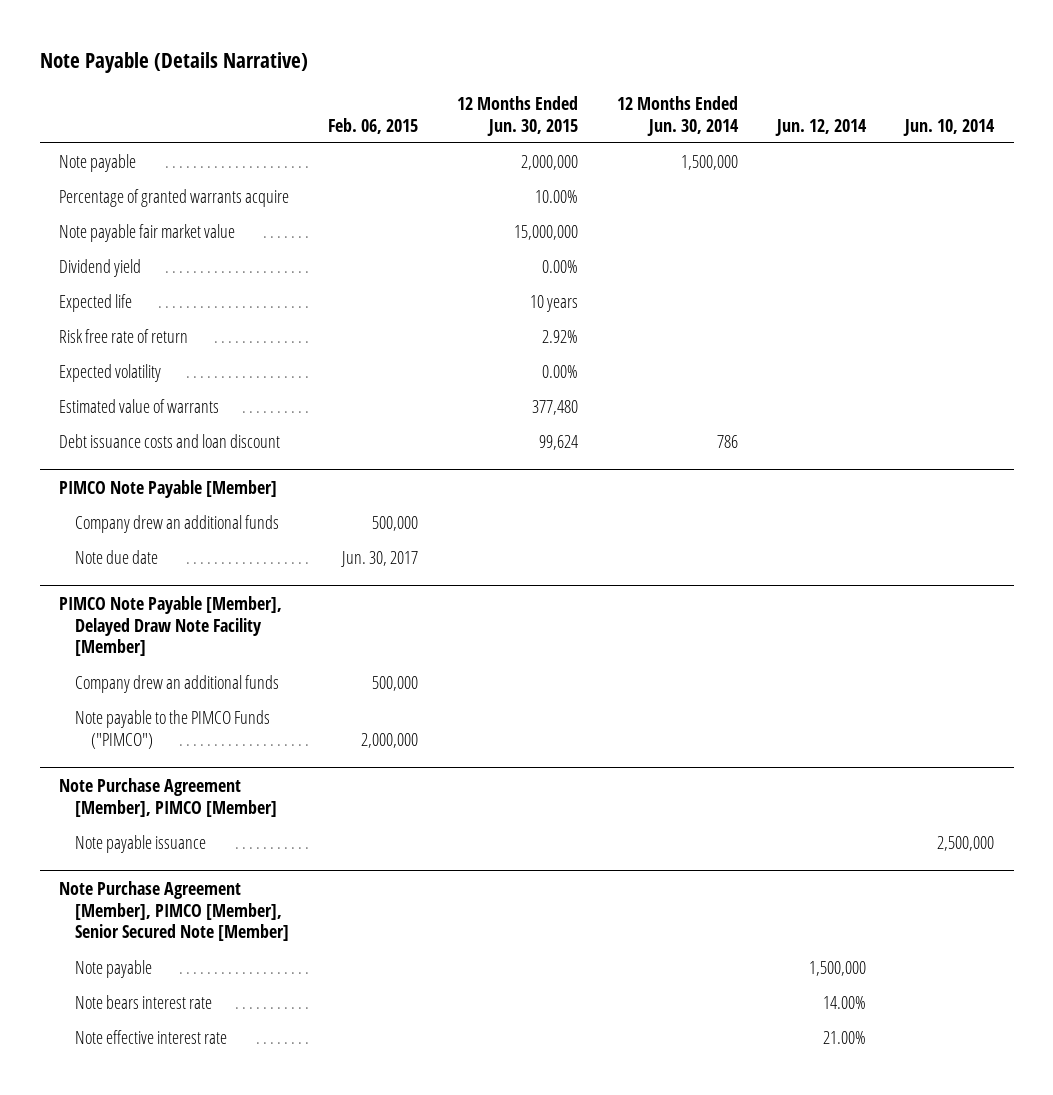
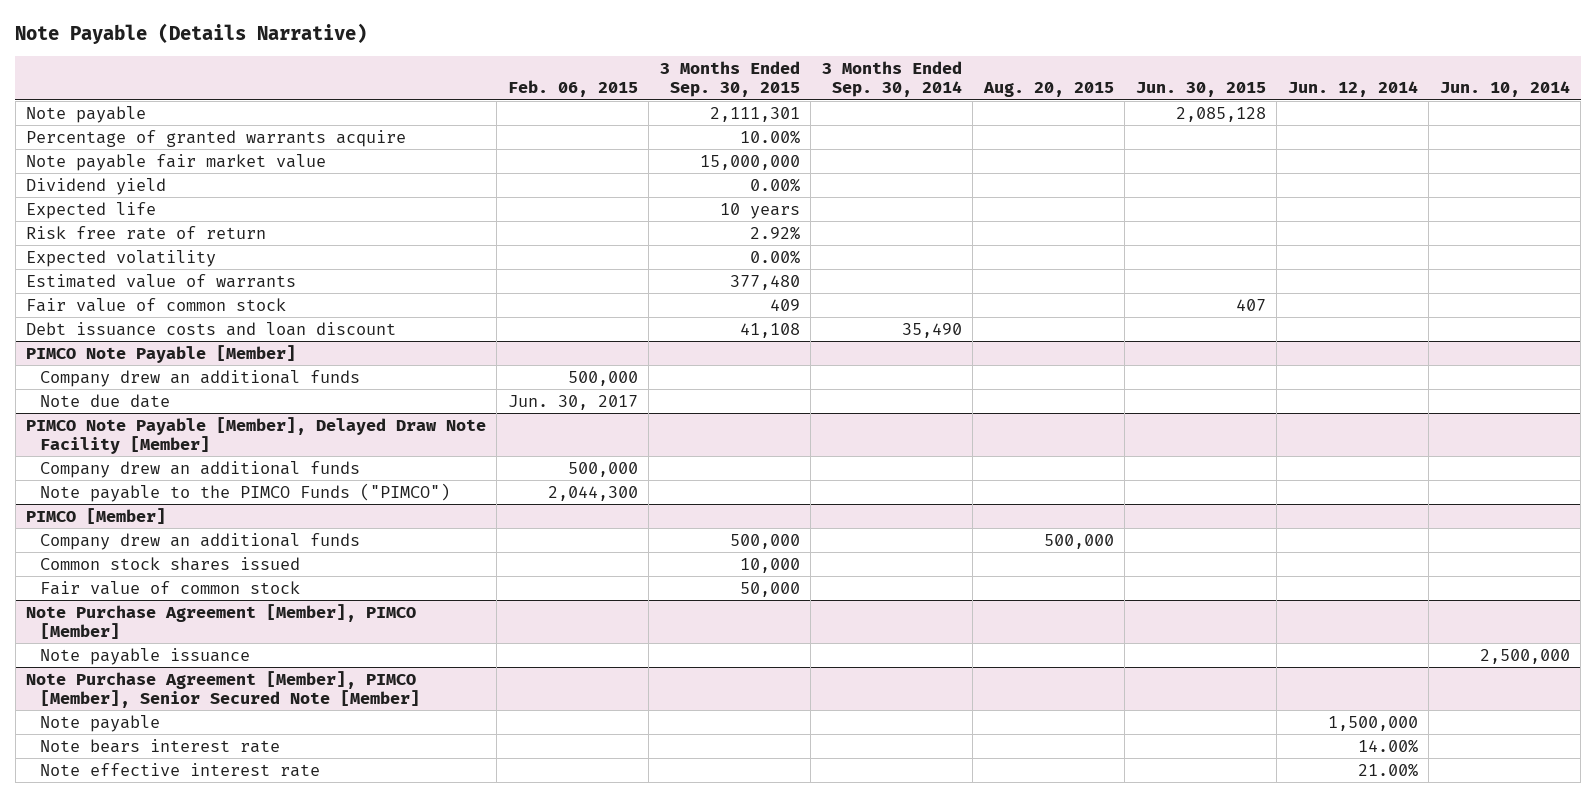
- | Feb. 06, 2015 | 12 Months Ended Jun. 30, 2015 | 12 Months Ended Jun. 30, 2014 | Jun. 12, 2014 | Jun. 10, 2014
+ | Feb. 06, 2015 | 3 Months Ended Sep. 30, 2015 | 3 Months Ended Sep. 30, 2014 | Aug. 20, 2015 | Jun. 30, 2015 | Jun. 12, 2014 | Jun. 10, 2014
+ Fair value of common stock | | 409 | | | 407 | |
@ PIMCO Note Payable [Member], Delayed Draw Note Facility [Member]
- Note payable to the PIMCO Funds ("PIMCO") | 2,000,000 | | | |
+ Note payable to the PIMCO Funds ("PIMCO") | 2,044,300 | | | | | |
+ PIMCO [Member]
+ Company drew an additional funds | | 500,000 | | 500,000 | | |
+ Common stock shares issued | | 10,000 | | | | |
+ Fair value of common stock | | 50,000 | | | | |

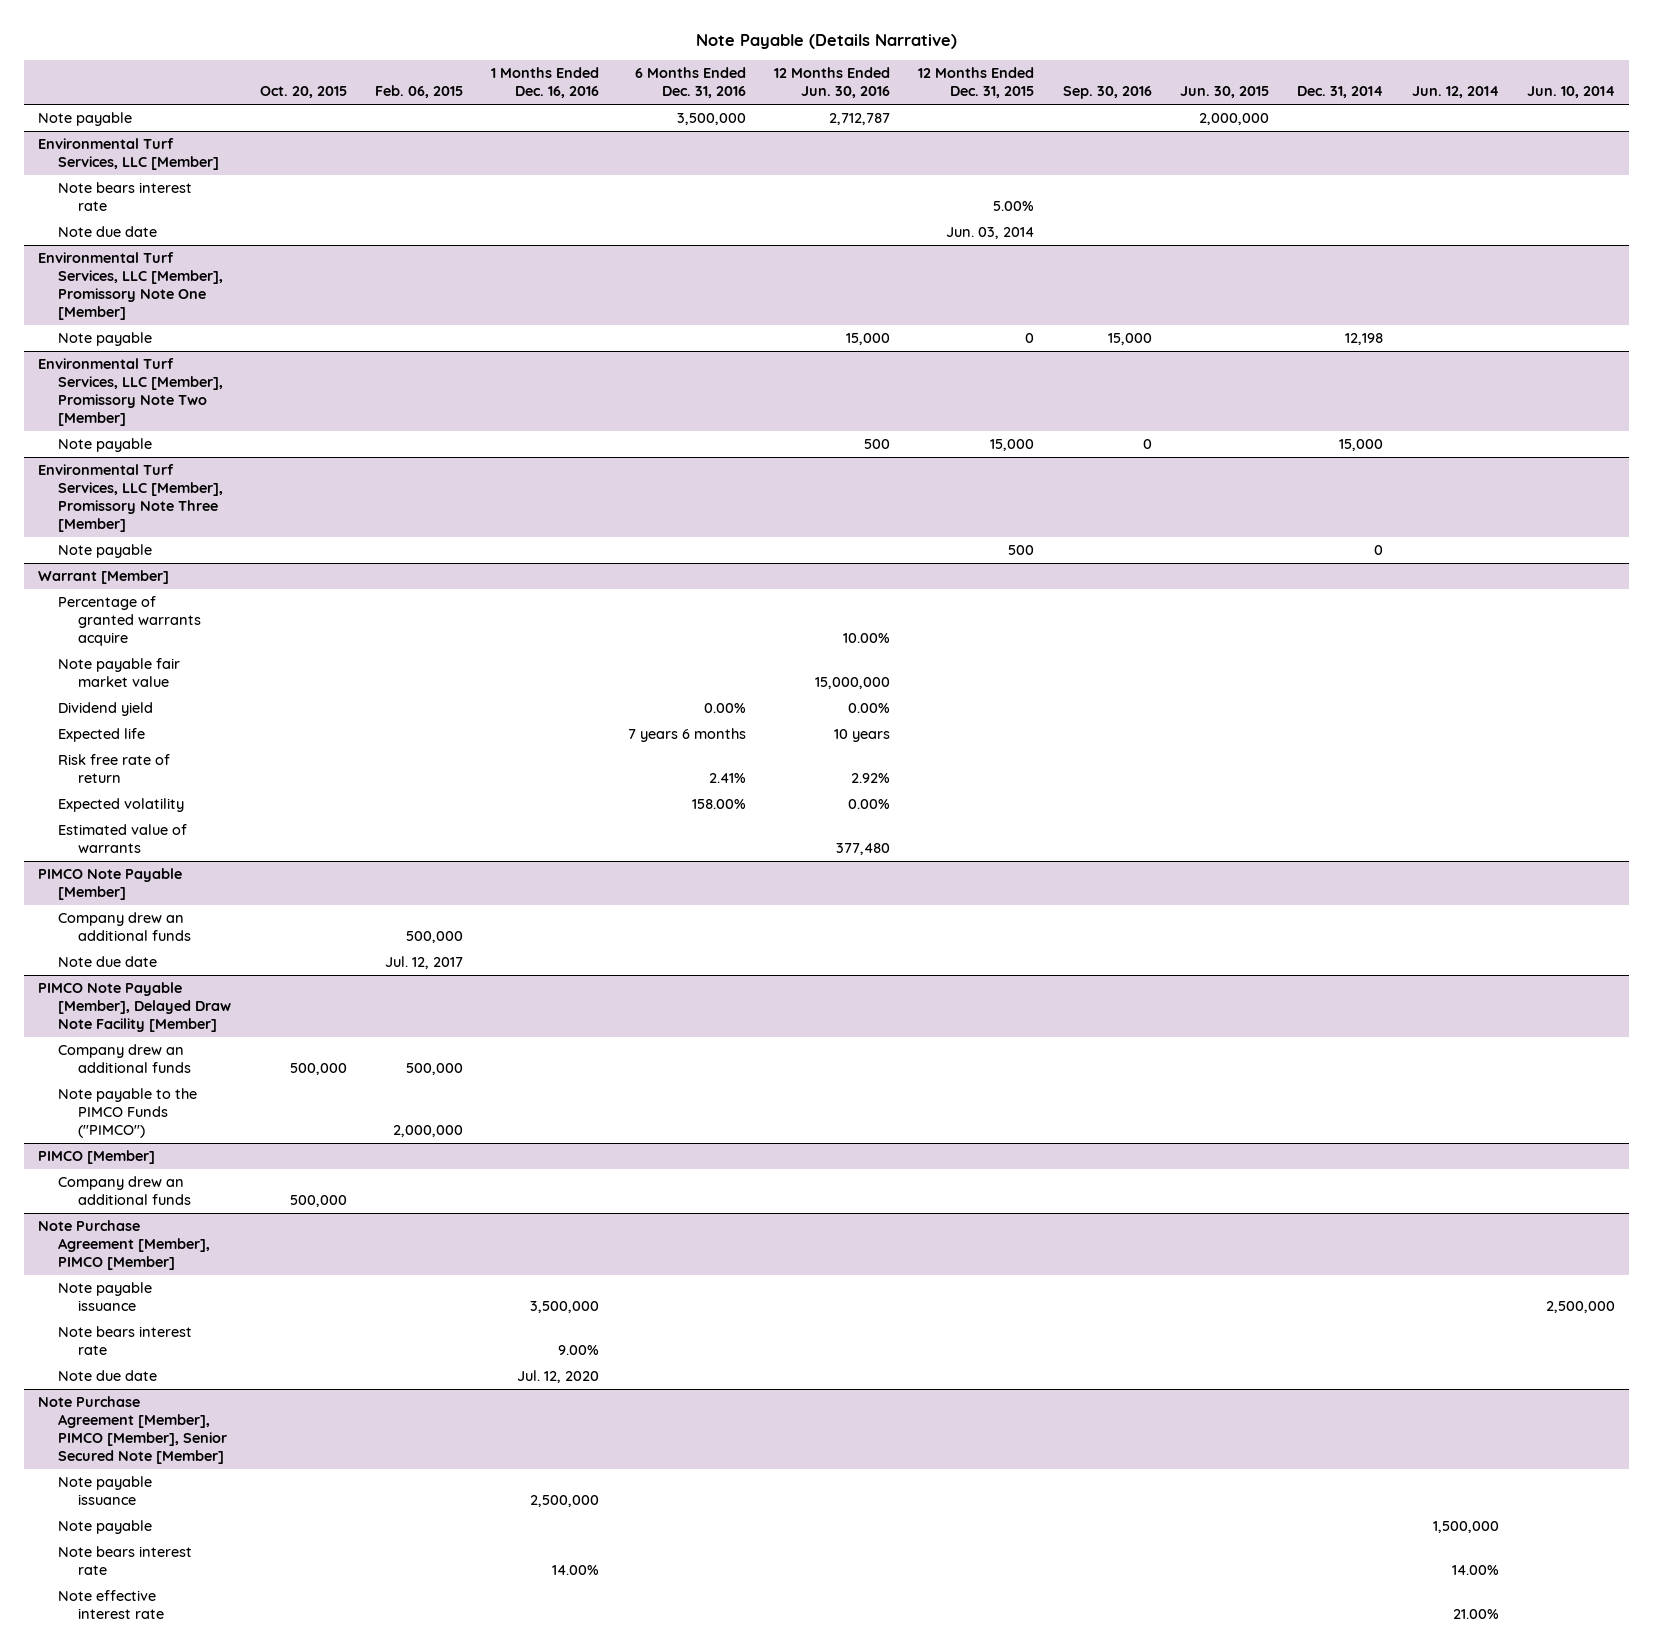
- | Feb. 06, 2015 | 3 Months Ended Sep. 30, 2015 | 3 Months Ended Sep. 30, 2014 | Aug. 20, 2015 | Jun. 30, 2015 | Jun. 12, 2014 | Jun. 10, 2014
+ | Oct. 20, 2015 | Feb. 06, 2015 | 1 Months Ended Dec. 16, 2016 | 6 Months Ended Dec. 31, 2016 | 12 Months Ended Jun. 30, 2016 | 12 Months Ended Dec. 31, 2015 | Sep. 30, 2016 | Jun. 30, 2015 | Dec. 31, 2014 | Jun. 12, 2014 | Jun. 10, 2014
- Note payable | | 2,111,301 | | | 2,085,128 | |
- Percentage of granted warrants acquire | | 10.00% | | | | |
- Note payable fair market value | | 15,000,000 | | | | |
- Dividend yield | | 0.00% | | | | |
- Expected life | | 10 years | | | | |
- Risk free rate of return | | 2.92% | | | | |
- Expected volatility | | 0.00% | | | | |
- Estimated value of warrants | | 377,480 | | | | |
- Fair value of common stock | | 409 | | | 407 | |
- Debt issuance costs and loan discount | | 41,108 | 35,490 | | | |
+ Note payable | | | | 3,500,000 | 2,712,787 | | | 2,000,000 | | |
+ Environmental Turf Services, LLC [Member]
+ Note bears interest rate | | | | | | 5.00% | | | | |
+ Note due date | | | | | | Jun. 03, 2014 | | | | |
+ Environmental Turf Services, LLC [Member], Promissory Note One [Member]
+ Note payable | | | | | 15,000 | 0 | 15,000 | | 12,198 | |
+ Environmental Turf Services, LLC [Member], Promissory Note Two [Member]
+ Note payable | | | | | 500 | 15,000 | 0 | | 15,000 | |
+ Environmental Turf Services, LLC [Member], Promissory Note Three [Member]
+ Note payable | | | | | | 500 | | | 0 | |
+ Warrant [Member]
+ Percentage of granted warrants acquire | | | | | 10.00% | | | | | |
+ Note payable fair market value | | | | | 15,000,000 | | | | | |
+ Dividend yield | | | | 0.00% | 0.00% | | | | | |
+ Expected life | | | | 7 years 6 months | 10 years | | | | | |
+ Risk free rate of return | | | | 2.41% | 2.92% | | | | | |
+ Expected volatility | | | | 158.00% | 0.00% | | | | | |
+ Estimated value of warrants | | | | | 377,480 | | | | | |
@ PIMCO Note Payable [Member]
- Note due date | Jun. 30, 2017 | | | | | |
+ Note due date | | Jul. 12, 2017 | | | | | | | | |
@ PIMCO Note Payable [Member], Delayed Draw Note Facility [Member]
- Note payable to the PIMCO Funds ("PIMCO") | 2,044,300 | | | | | |
+ Note payable to the PIMCO Funds ("PIMCO") | | 2,000,000 | | | | | | | | |
@ PIMCO [Member]
- Common stock shares issued | | 10,000 | | | | |
- Fair value of common stock | | 50,000 | | | | |
@ Note Purchase Agreement [Member], PIMCO [Member]
+ Note bears interest rate | | | 9.00% | | | | | | | |
+ Note due date | | | Jul. 12, 2020 | | | | | | | |
@ Note Purchase Agreement [Member], PIMCO [Member], Senior Secured Note [Member]
+ Note payable issuance | | | 2,500,000 | | | | | | | |

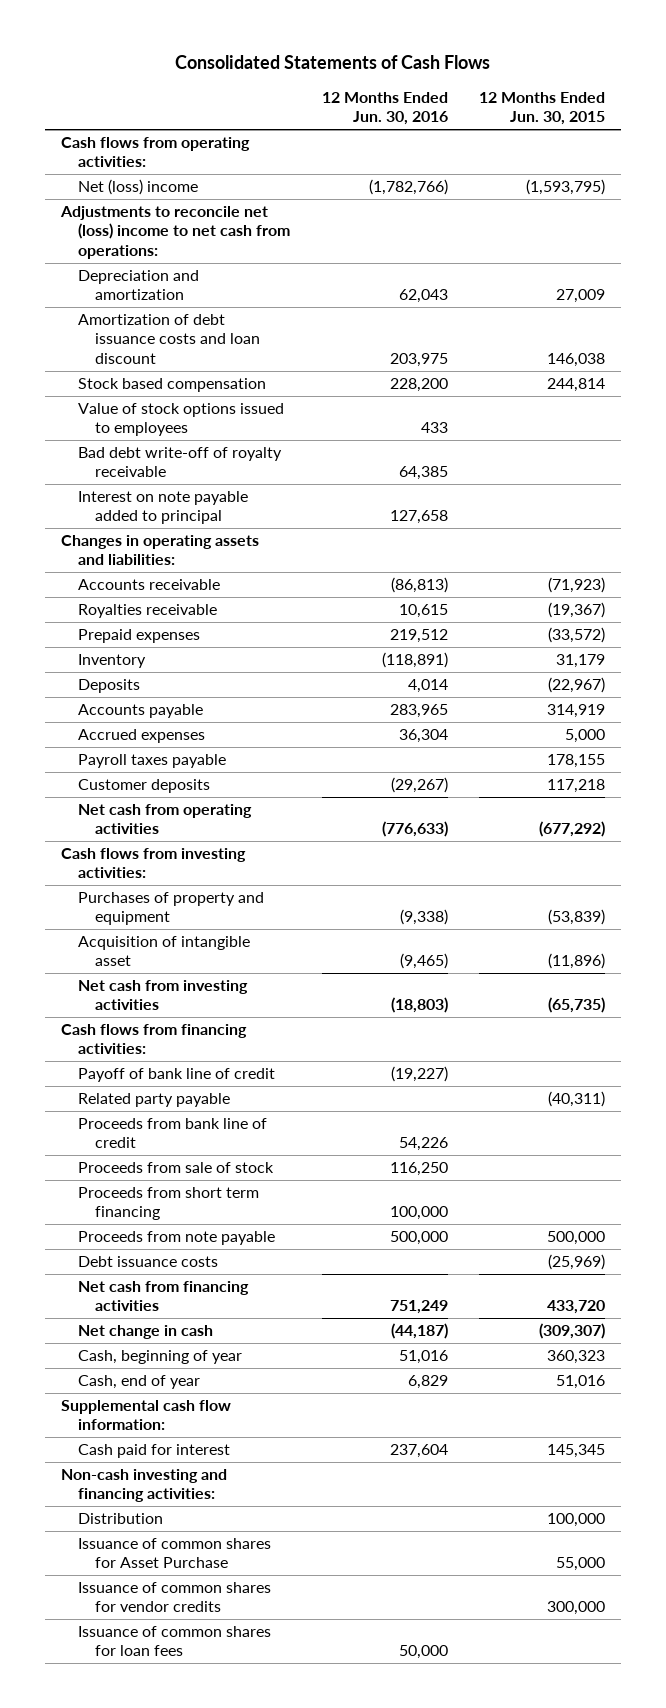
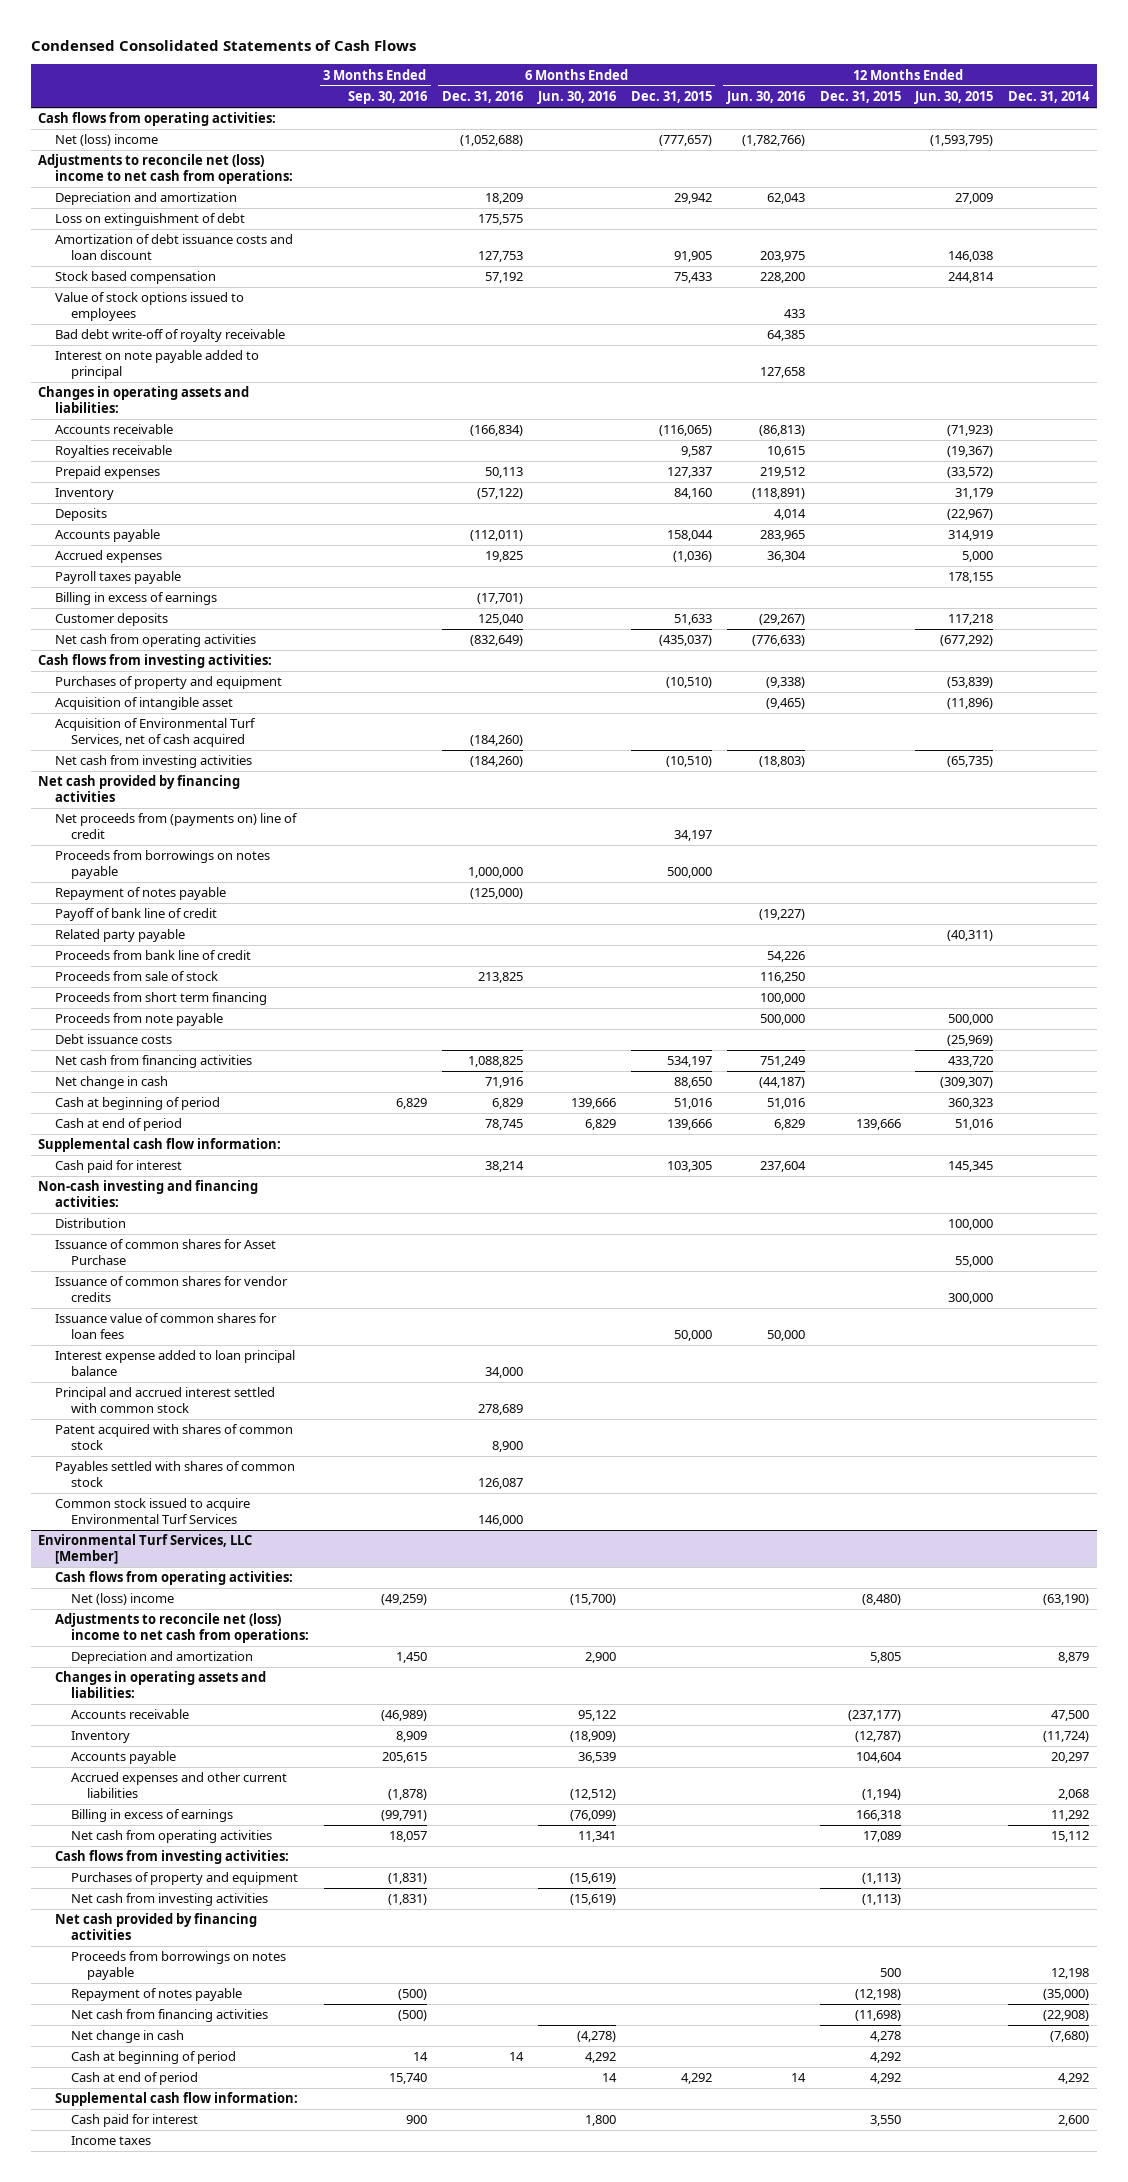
- Consolidated Statements of Cash Flows
+ Condensed Consolidated Statements of Cash Flows
- | 12 Months Ended Jun. 30, 2016 | 12 Months Ended Jun. 30, 2015
+ | 3 Months Ended Sep. 30, 2016 | 6 Months Ended Dec. 31, 2016 | 6 Months Ended Jun. 30, 2016 | 6 Months Ended Dec. 31, 2015 | 12 Months Ended Jun. 30, 2016 | 12 Months Ended Dec. 31, 2015 | 12 Months Ended Jun. 30, 2015 | 12 Months Ended Dec. 31, 2014
+ Loss on extinguishment of debt | | 175,575 | | | | | |
+ Billing in excess of earnings | | (17,701) | | | | | |
+ Acquisition of Environmental Turf Services, net of cash acquired | | (184,260) | | | | | |
- Cash flows from financing activities:
+ Net cash provided by financing activities
+ Net proceeds from (payments on) line of credit | | | | 34,197 | | | |
+ Proceeds from borrowings on notes payable | | 1,000,000 | | 500,000 | | | |
+ Repayment of notes payable | | (125,000) | | | | | |
- Cash, beginning of year | 51,016 | 360,323
- Cash, end of year | 6,829 | 51,016
+ Cash at beginning of period | 6,829 | 6,829 | 139,666 | 51,016 | 51,016 | | 360,323 |
+ Cash at end of period | | 78,745 | 6,829 | 139,666 | 6,829 | 139,666 | 51,016 |
- Issuance of common shares for loan fees | 50,000 |
+ Issuance value of common shares for loan fees | | | | 50,000 | 50,000 | | |
+ Interest expense added to loan principal balance | | 34,000 | | | | | |
+ Principal and accrued interest settled with common stock | | 278,689 | | | | | |
+ Patent acquired with shares of common stock | | 8,900 | | | | | |
+ Payables settled with shares of common stock | | 126,087 | | | | | |
+ Common stock issued to acquire Environmental Turf Services | | 146,000 | | | | | |
+ Environmental Turf Services, LLC [Member]
+ Cash flows from operating activities:
+ Net (loss) income | (49,259) | | (15,700) | | | (8,480) | | (63,190)
+ Adjustments to reconcile net (loss) income to net cash from operations:
+ Depreciation and amortization | 1,450 | | 2,900 | | | 5,805 | | 8,879
+ Changes in operating assets and liabilities:
+ Accounts receivable | (46,989) | | 95,122 | | | (237,177) | | 47,500
+ Inventory | 8,909 | | (18,909) | | | (12,787) | | (11,724)
+ Accounts payable | 205,615 | | 36,539 | | | 104,604 | | 20,297
+ Accrued expenses and other current liabilities | (1,878) | | (12,512) | | | (1,194) | | 2,068
+ Billing in excess of earnings | (99,791) | | (76,099) | | | 166,318 | | 11,292
+ Net cash from operating activities | 18,057 | | 11,341 | | | 17,089 | | 15,112
+ Cash flows from investing activities:
+ Purchases of property and equipment | (1,831) | | (15,619) | | | (1,113) | |
+ Net cash from investing activities | (1,831) | | (15,619) | | | (1,113) | |
+ Net cash provided by financing activities
+ Proceeds from borrowings on notes payable | | | | | | 500 | | 12,198
+ Repayment of notes payable | (500) | | | | | (12,198) | | (35,000)
+ Net cash from financing activities | (500) | | | | | (11,698) | | (22,908)
+ Net change in cash | | | (4,278) | | | 4,278 | | (7,680)
+ Cash at beginning of period | 14 | 14 | 4,292 | | | 4,292 | |
+ Cash at end of period | 15,740 | | 14 | 4,292 | 14 | 4,292 | | 4,292
+ Supplemental cash flow information:
+ Cash paid for interest | 900 | | 1,800 | | | 3,550 | | 2,600
+ Income taxes

